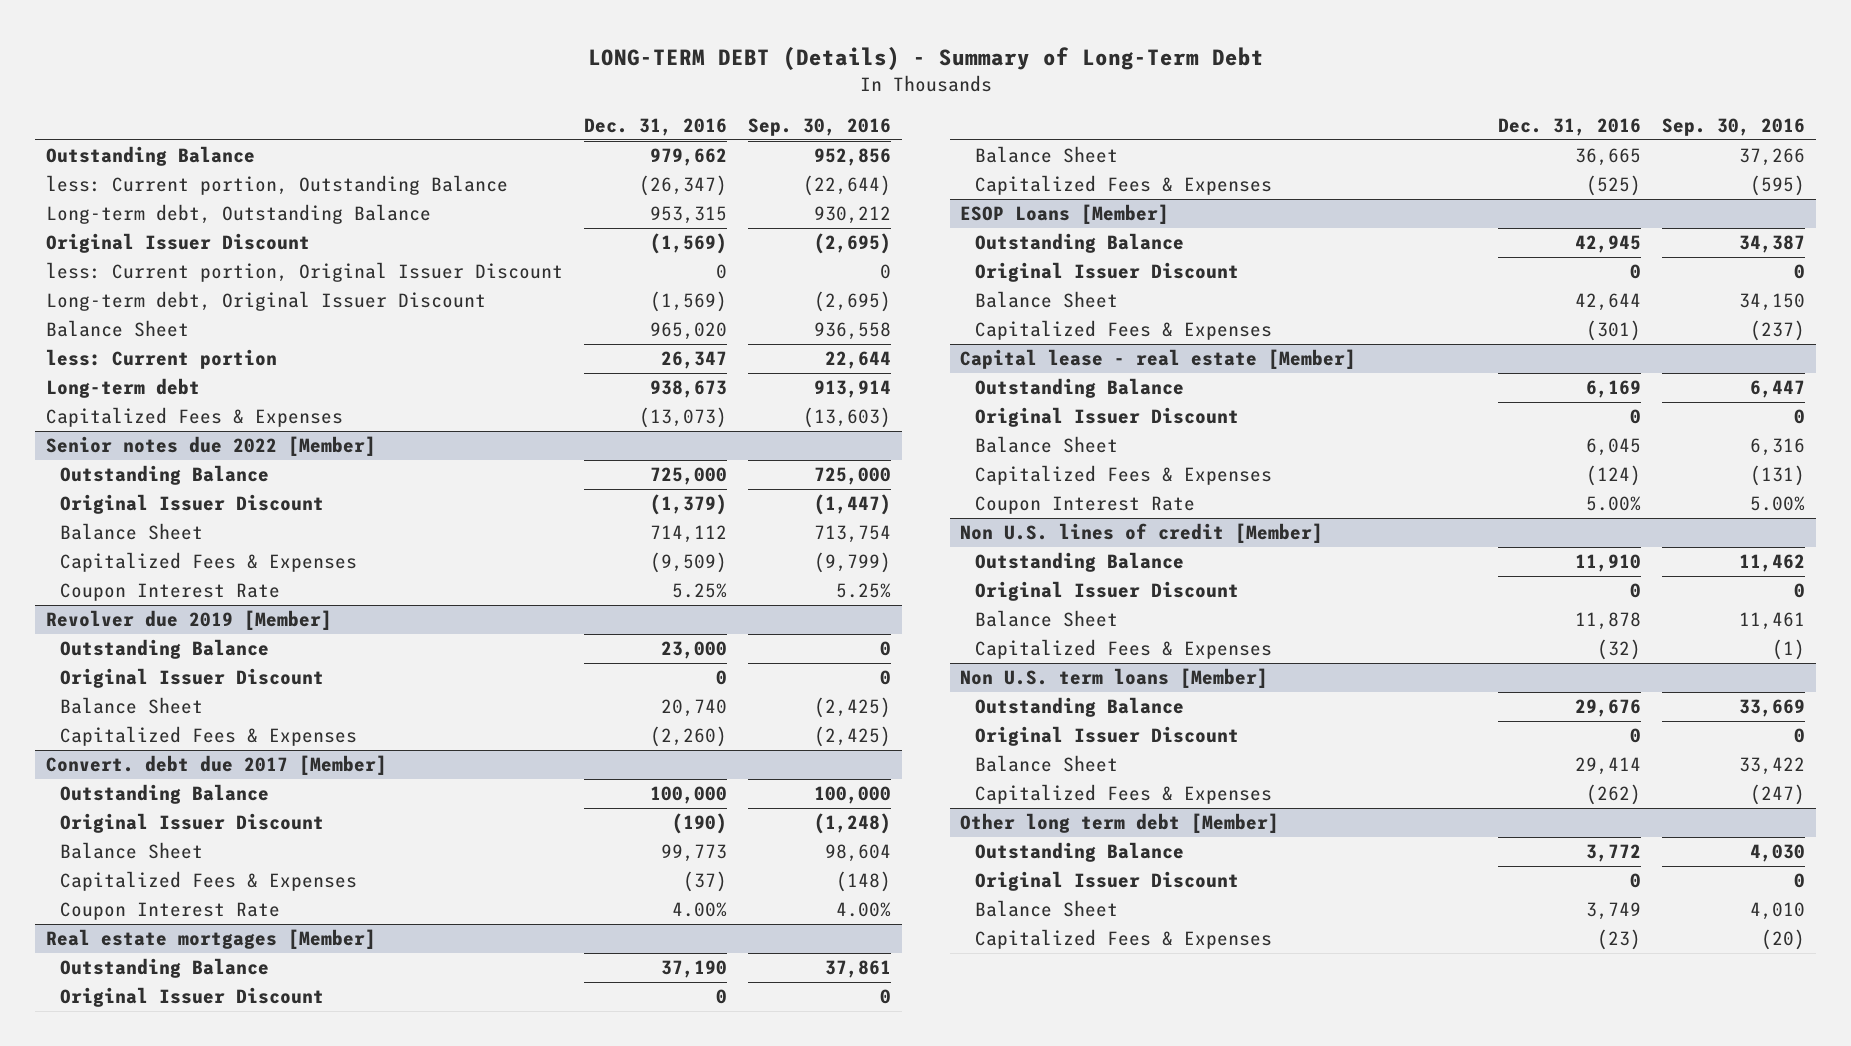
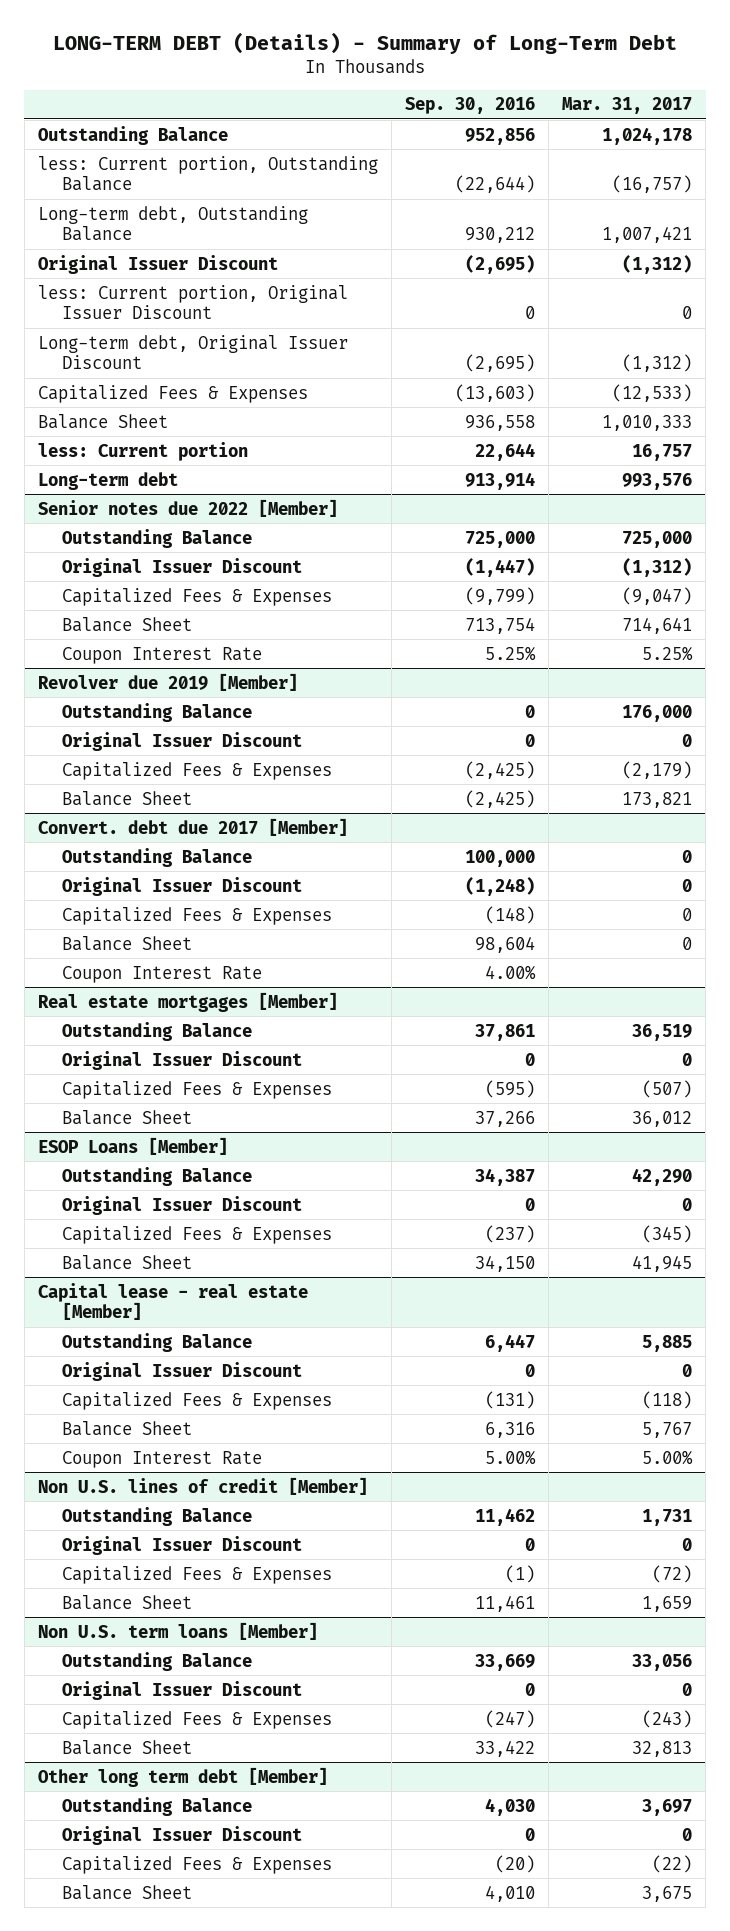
- | Dec. 31, 2016 | Sep. 30, 2016
+ | Sep. 30, 2016 | Mar. 31, 2017
moved up: Capitalized Fees & Expenses | (13,603) | (12,533)
@ Senior notes due 2022 [Member]
moved down: Balance Sheet | 713,754 | 714,641
@ Revolver due 2019 [Member]
moved down: Balance Sheet | (2,425) | 173,821
@ Convert. debt due 2017 [Member]
moved down: Balance Sheet | 98,604 | 0
@ Real estate mortgages [Member]
moved down: Balance Sheet | 37,266 | 36,012
@ ESOP Loans [Member]
moved down: Balance Sheet | 34,150 | 41,945
@ Capital lease - real estate [Member]
moved down: Balance Sheet | 6,316 | 5,767
@ Non U.S. lines of credit [Member]
moved down: Balance Sheet | 11,461 | 1,659
@ Non U.S. term loans [Member]
moved down: Balance Sheet | 33,422 | 32,813
@ Other long term debt [Member]
moved down: Balance Sheet | 4,010 | 3,675

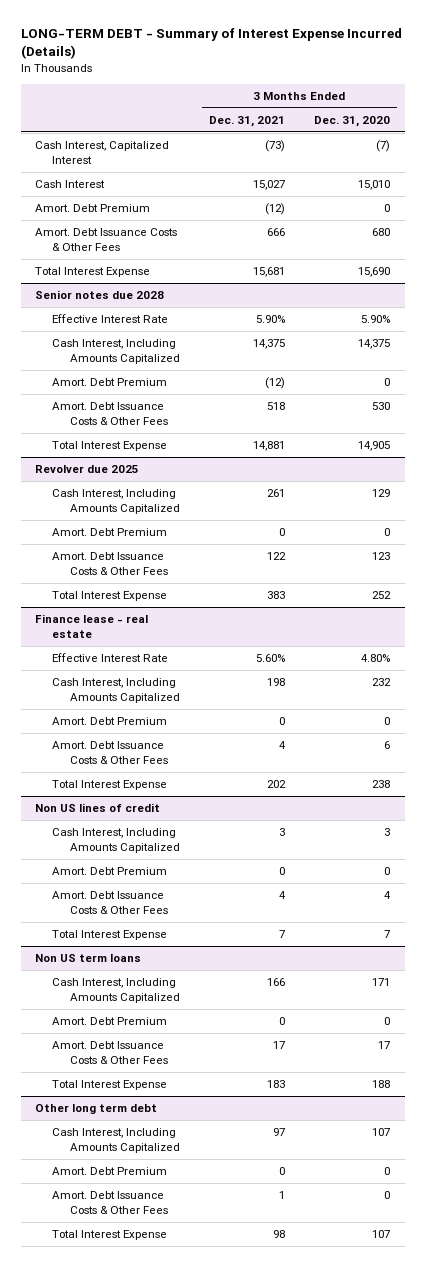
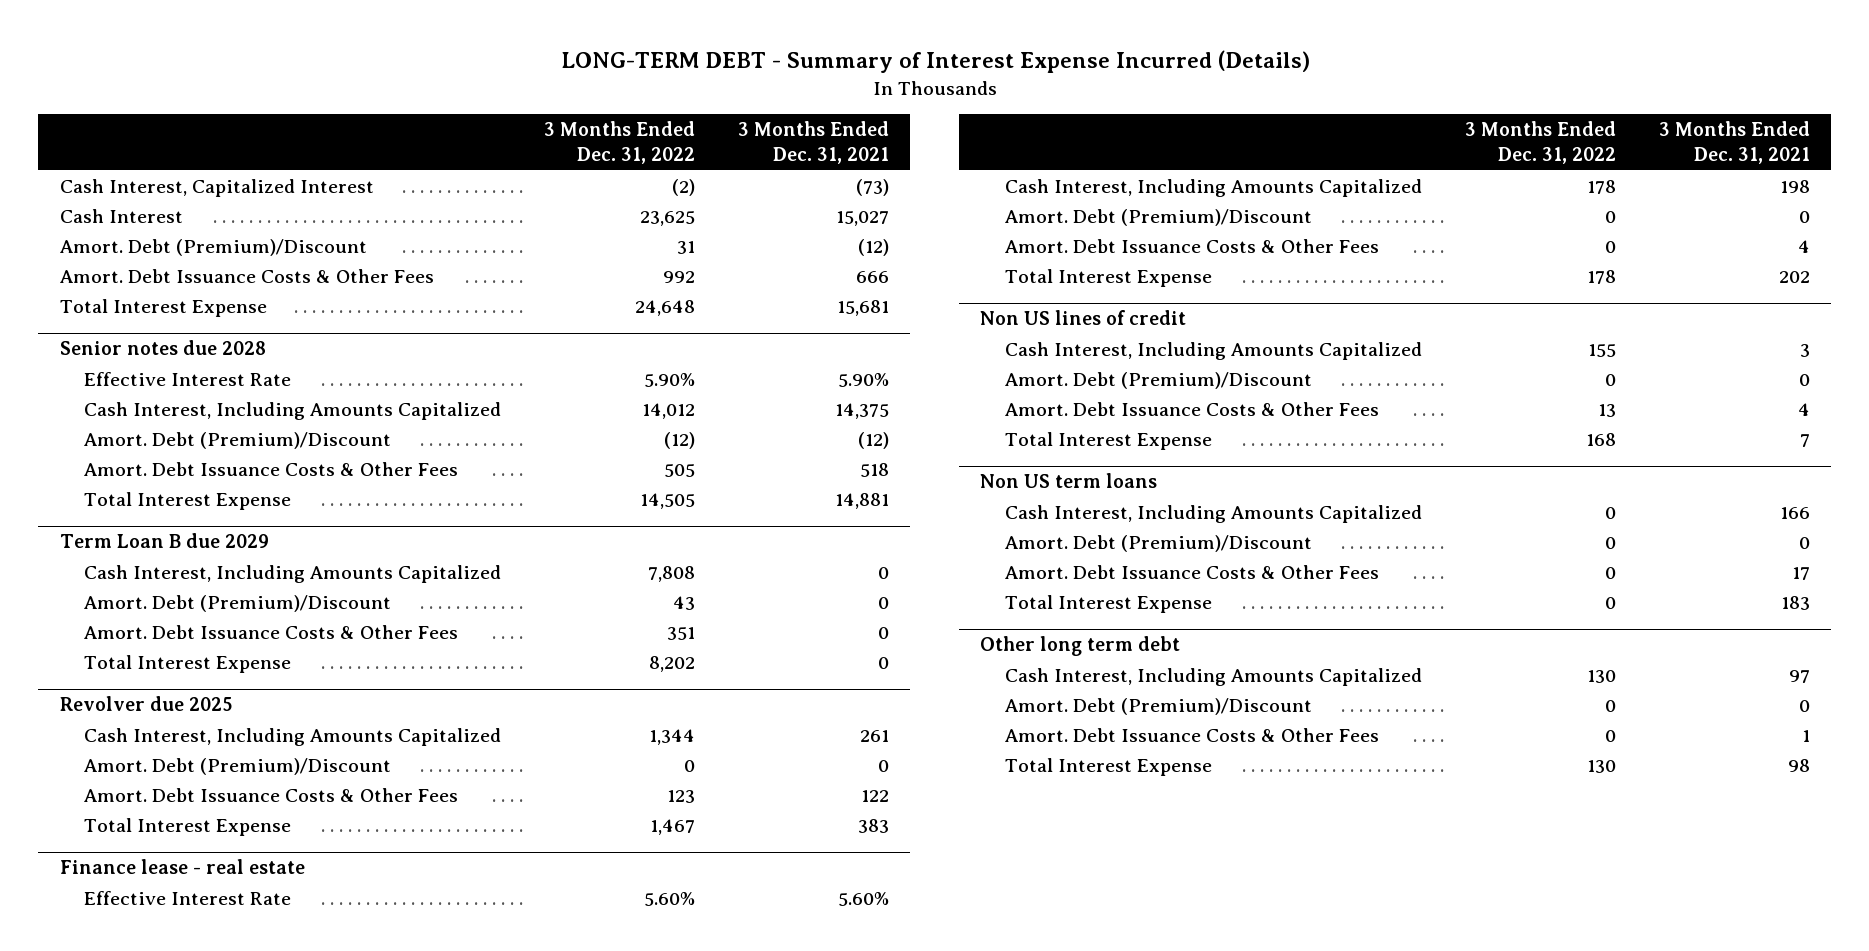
- | 3 Months Ended Dec. 31, 2021 | 3 Months Ended Dec. 31, 2020
+ | 3 Months Ended Dec. 31, 2022 | 3 Months Ended Dec. 31, 2021
- Amort. Debt Premium | (12) | 0
+ Amort. Debt (Premium)/Discount | 31 | (12)
@ Senior notes due 2028
- Amort. Debt Premium | (12) | 0
+ Amort. Debt (Premium)/Discount | (12) | (12)
+ Term Loan B due 2029
+ Cash Interest, Including Amounts Capitalized | 7,808 | 0
+ Amort. Debt (Premium)/Discount | 43 | 0
+ Amort. Debt Issuance Costs & Other Fees | 351 | 0
+ Total Interest Expense | 8,202 | 0
@ Revolver due 2025
- Amort. Debt Premium | 0 | 0
+ Amort. Debt (Premium)/Discount | 0 | 0
@ Finance lease - real estate
- Amort. Debt Premium | 0 | 0
+ Amort. Debt (Premium)/Discount | 0 | 0
@ Non US lines of credit
- Amort. Debt Premium | 0 | 0
+ Amort. Debt (Premium)/Discount | 0 | 0
@ Non US term loans
- Amort. Debt Premium | 0 | 0
+ Amort. Debt (Premium)/Discount | 0 | 0
@ Other long term debt
- Amort. Debt Premium | 0 | 0
+ Amort. Debt (Premium)/Discount | 0 | 0

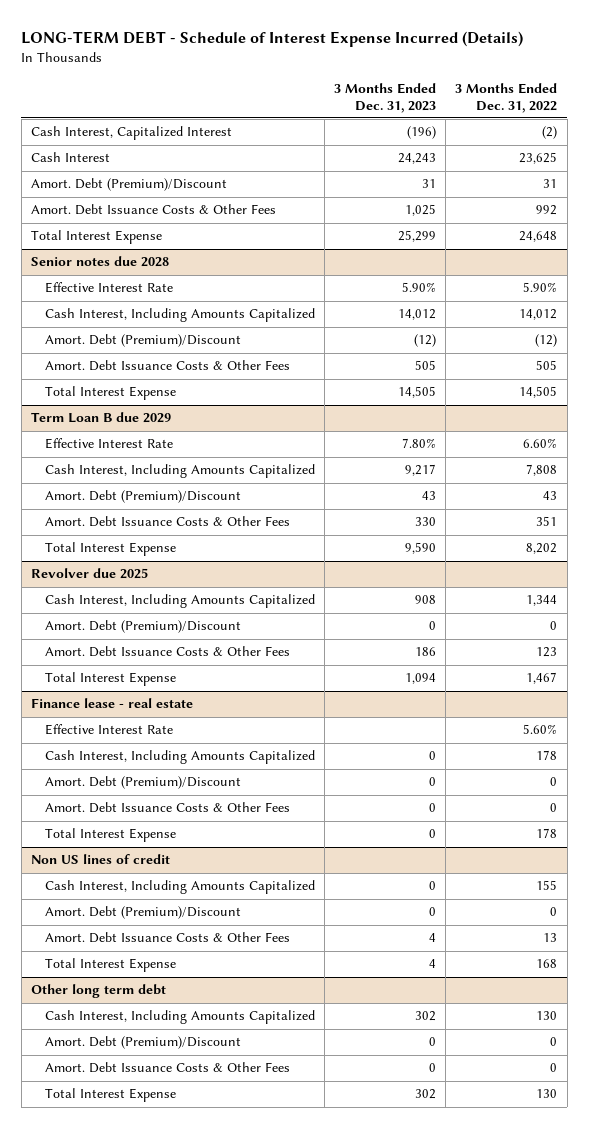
- LONG-TERM DEBT - Summary of Interest Expense Incurred (Details)
+ LONG-TERM DEBT - Schedule of Interest Expense Incurred (Details)
- | 3 Months Ended Dec. 31, 2022 | 3 Months Ended Dec. 31, 2021
+ | 3 Months Ended Dec. 31, 2023 | 3 Months Ended Dec. 31, 2022
@ Term Loan B due 2029
+ Effective Interest Rate | 7.80% | 6.60%
- Non US term loans
- Cash Interest, Including Amounts Capitalized | 0 | 166
- Amort. Debt (Premium)/Discount | 0 | 0
- Amort. Debt Issuance Costs & Other Fees | 0 | 17
- Total Interest Expense | 0 | 183

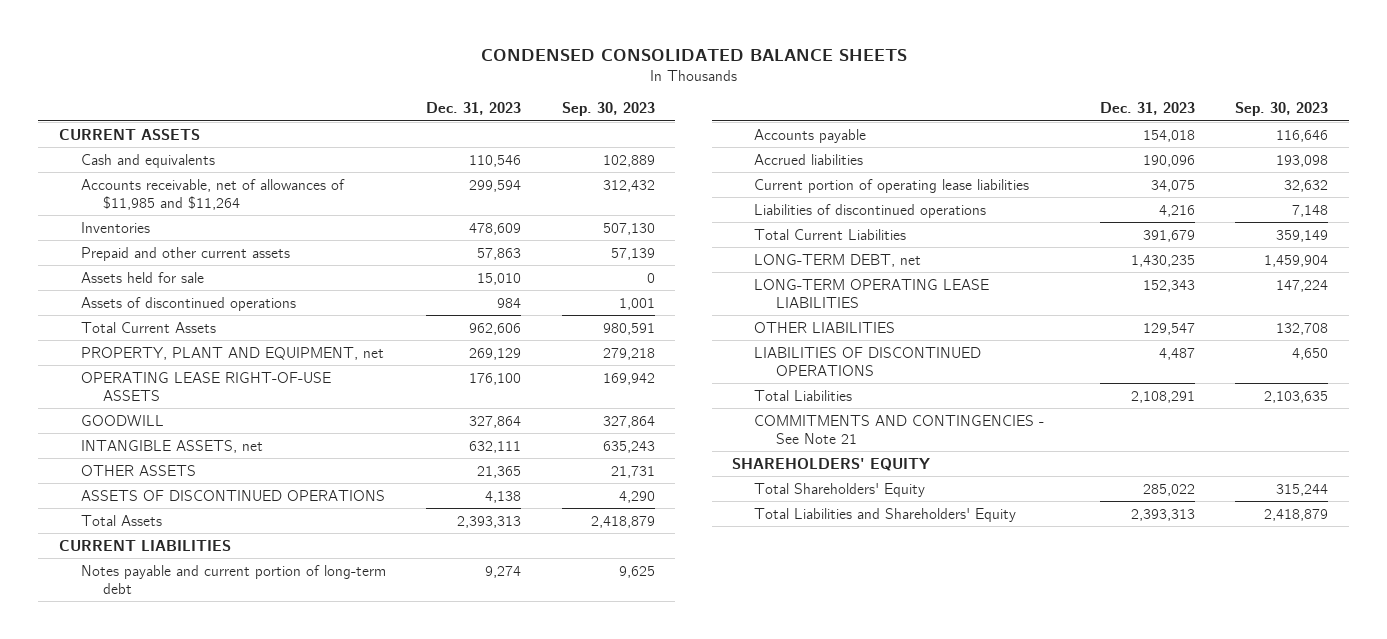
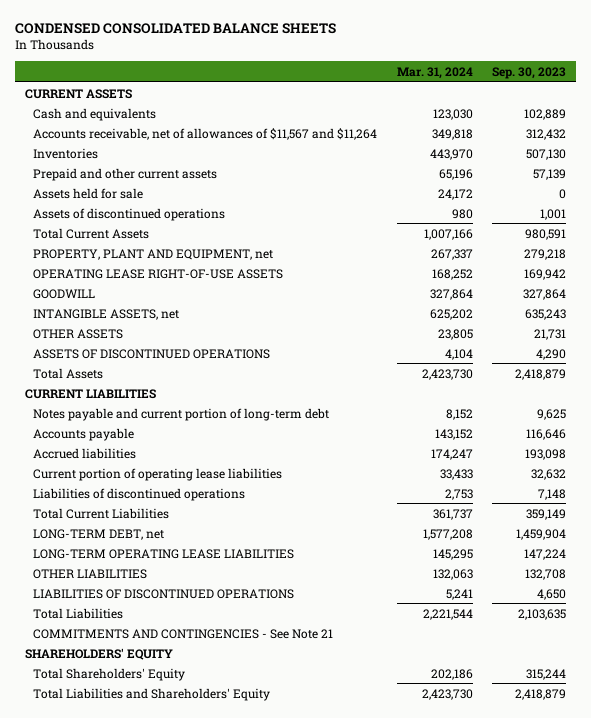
- | Dec. 31, 2023 | Sep. 30, 2023
+ | Mar. 31, 2024 | Sep. 30, 2023
- Accounts receivable, net of allowances of $11,985 and $11,264 | 299,594 | 312,432
+ Accounts receivable, net of allowances of $11,567 and $11,264 | 349,818 | 312,432

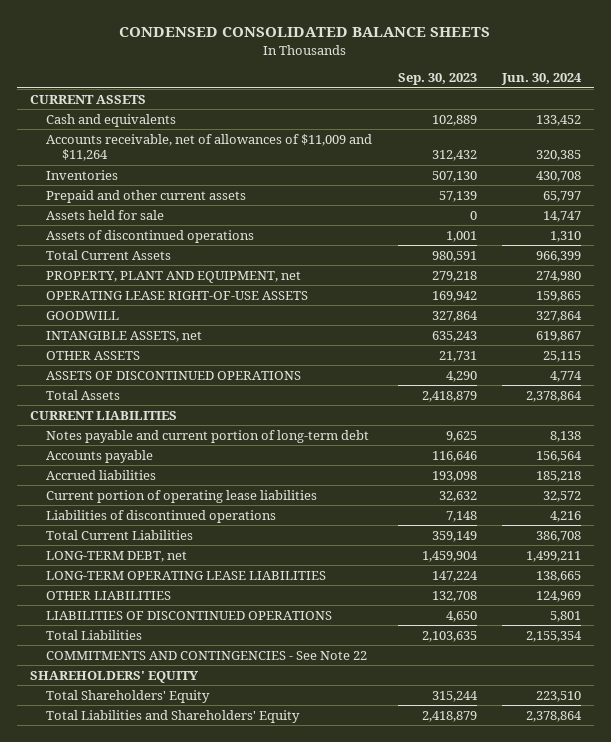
- | Mar. 31, 2024 | Sep. 30, 2023
+ | Sep. 30, 2023 | Jun. 30, 2024
- Accounts receivable, net of allowances of $11,567 and $11,264 | 349,818 | 312,432
+ Accounts receivable, net of allowances of $11,009 and $11,264 | 312,432 | 320,385
- COMMITMENTS AND CONTINGENCIES - See Note 21
+ COMMITMENTS AND CONTINGENCIES - See Note 22

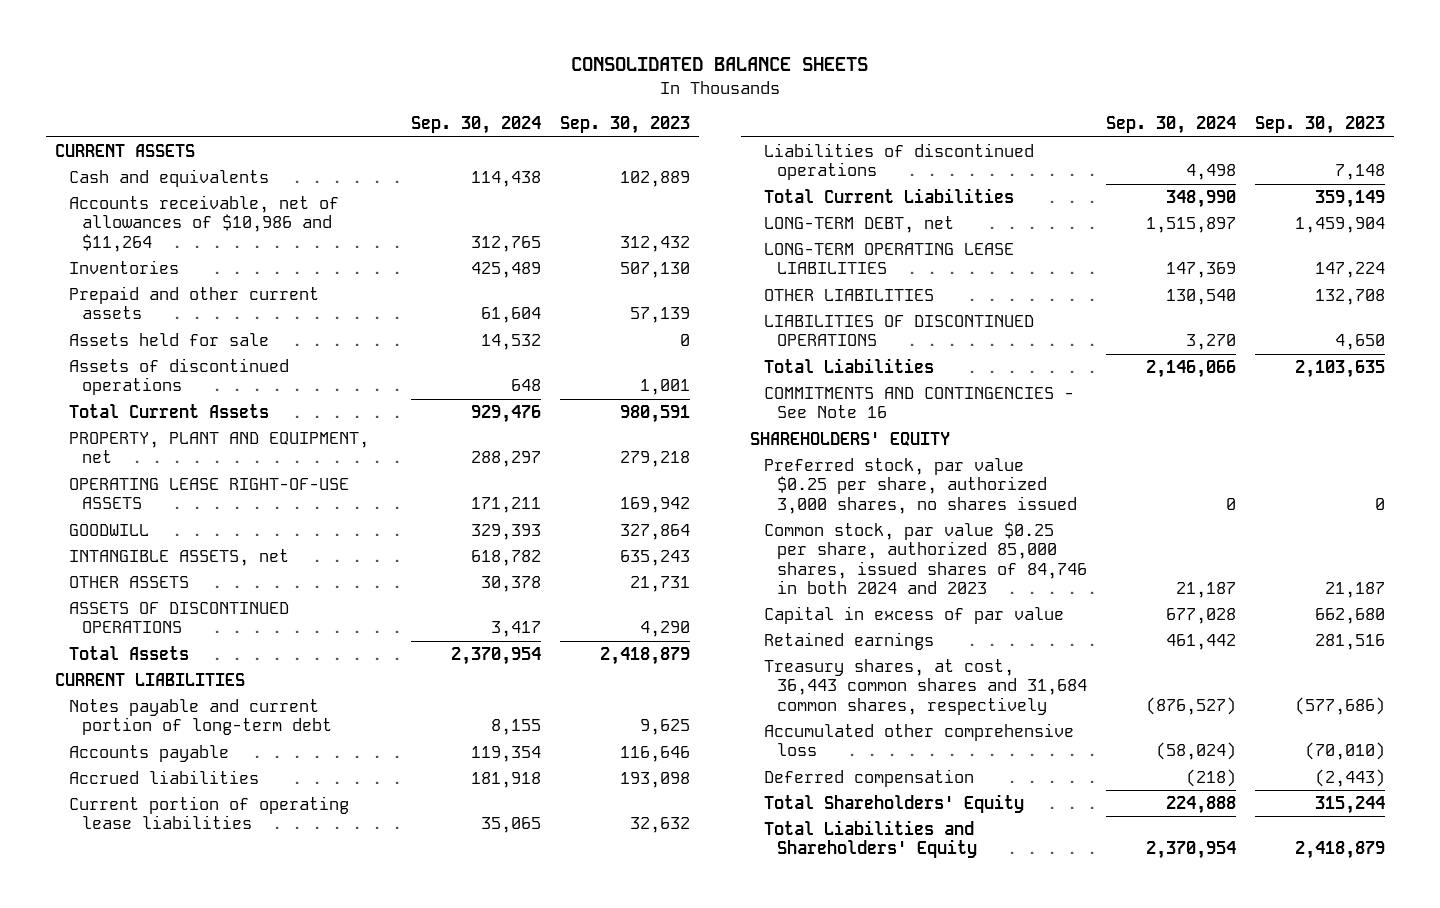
- CONDENSED CONSOLIDATED BALANCE SHEETS
+ CONSOLIDATED BALANCE SHEETS
- | Sep. 30, 2023 | Jun. 30, 2024
+ | Sep. 30, 2024 | Sep. 30, 2023
- Accounts receivable, net of allowances of $11,009 and $11,264 | 312,432 | 320,385
+ Accounts receivable, net of allowances of $10,986 and $11,264 | 312,765 | 312,432
- COMMITMENTS AND CONTINGENCIES - See Note 22
+ COMMITMENTS AND CONTINGENCIES - See Note 16
+ Preferred stock, par value $0.25 per share, authorized 3,000 shares, no shares issued | 0 | 0
+ Common stock, par value $0.25 per share, authorized 85,000 shares, issued shares of 84,746 in both 2024 and 2023 | 21,187 | 21,187
+ Capital in excess of par value | 677,028 | 662,680
+ Retained earnings | 461,442 | 281,516
+ Treasury shares, at cost, 36,443 common shares and 31,684 common shares, respectively | (876,527) | (577,686)
+ Accumulated other comprehensive loss | (58,024) | (70,010)
+ Deferred compensation | (218) | (2,443)

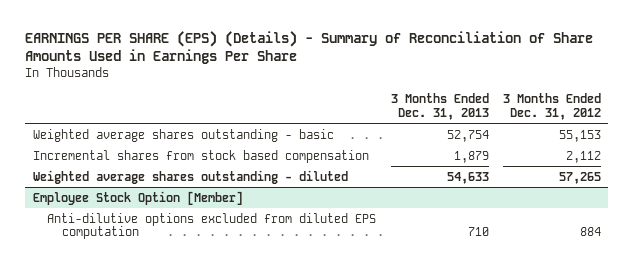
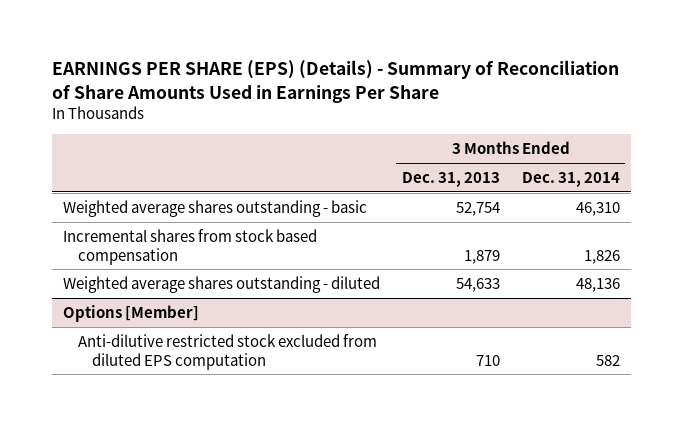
- | 3 Months Ended Dec. 31, 2013 | 3 Months Ended Dec. 31, 2012
+ | 3 Months Ended Dec. 31, 2013 | 3 Months Ended Dec. 31, 2014
- Employee Stock Option [Member]
- Anti-dilutive options excluded from diluted EPS computation | 710 | 884
+ Options [Member]
+ Anti-dilutive restricted stock excluded from diluted EPS computation | 710 | 582

